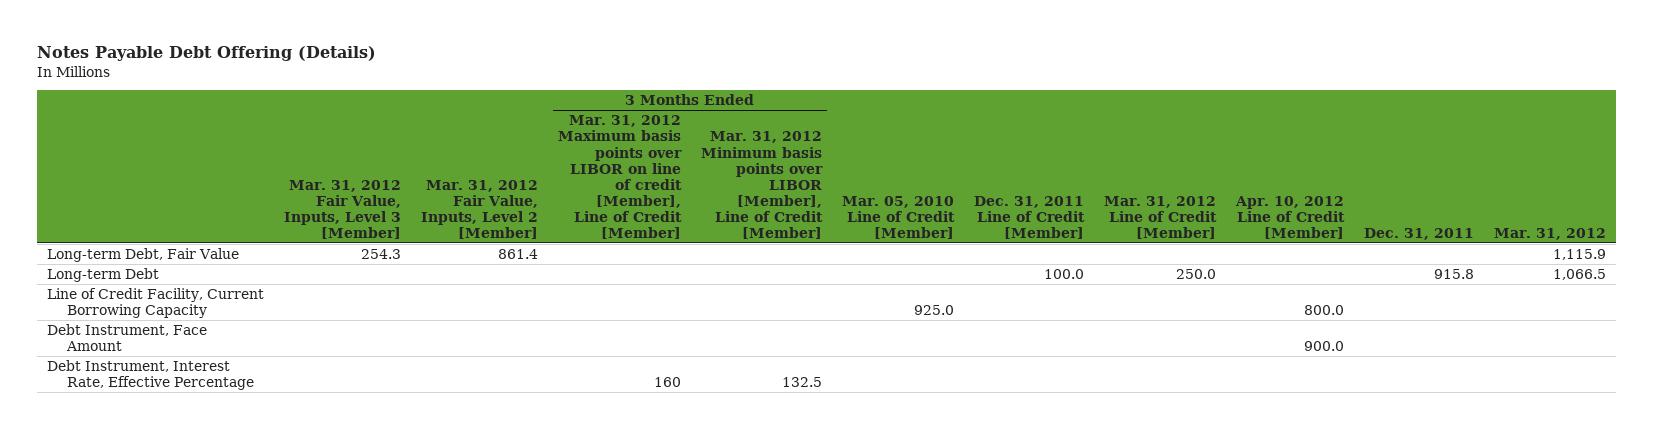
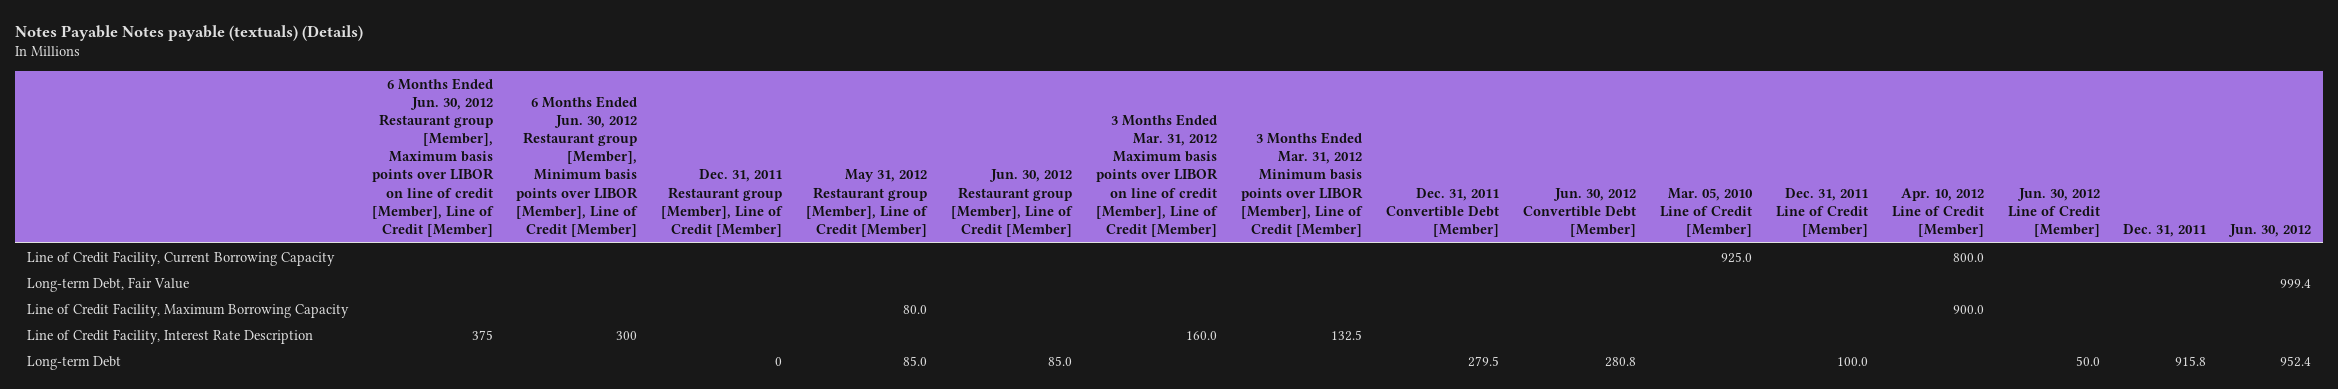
- Notes Payable Debt Offering (Details)
+ Notes Payable Notes payable (textuals) (Details)
- | Mar. 31, 2012 Fair Value, Inputs, Level 3 [Member] | Mar. 31, 2012 Fair Value, Inputs, Level 2 [Member] | 3 Months Ended Mar. 31, 2012 Maximum basis points over LIBOR on line of credit [Member], Line of Credit [Member] | 3 Months Ended Mar. 31, 2012 Minimum basis points over LIBOR [Member], Line of Credit [Member] | Mar. 05, 2010 Line of Credit [Member] | Dec. 31, 2011 Line of Credit [Member] | Mar. 31, 2012 Line of Credit [Member] | Apr. 10, 2012 Line of Credit [Member] | Dec. 31, 2011 | Mar. 31, 2012
+ | 6 Months Ended Jun. 30, 2012 Restaurant group [Member], Maximum basis points over LIBOR on line of credit [Member], Line of Credit [Member] | 6 Months Ended Jun. 30, 2012 Restaurant group [Member], Minimum basis points over LIBOR [Member], Line of Credit [Member] | Dec. 31, 2011 Restaurant group [Member], Line of Credit [Member] | May 31, 2012 Restaurant group [Member], Line of Credit [Member] | Jun. 30, 2012 Restaurant group [Member], Line of Credit [Member] | 3 Months Ended Mar. 31, 2012 Maximum basis points over LIBOR on line of credit [Member], Line of Credit [Member] | 3 Months Ended Mar. 31, 2012 Minimum basis points over LIBOR [Member], Line of Credit [Member] | Dec. 31, 2011 Convertible Debt [Member] | Jun. 30, 2012 Convertible Debt [Member] | Mar. 05, 2010 Line of Credit [Member] | Dec. 31, 2011 Line of Credit [Member] | Apr. 10, 2012 Line of Credit [Member] | Jun. 30, 2012 Line of Credit [Member] | Dec. 31, 2011 | Jun. 30, 2012
moved up: Line of Credit Facility, Current Borrowing Capacity | | | | | | | | | | 925.0 | | 800.0 | | |
+ Line of Credit Facility, Maximum Borrowing Capacity | | | | 80.0 | | | | | | | | 900.0 | | |
+ Line of Credit Facility, Interest Rate Description | 375 | 300 | | | | 160.0 | 132.5 | | | | | | | |
- Debt Instrument, Face Amount | | | | | | | | 900.0 | |
- Debt Instrument, Interest Rate, Effective Percentage | | | 160 | 132.5 | | | | | |

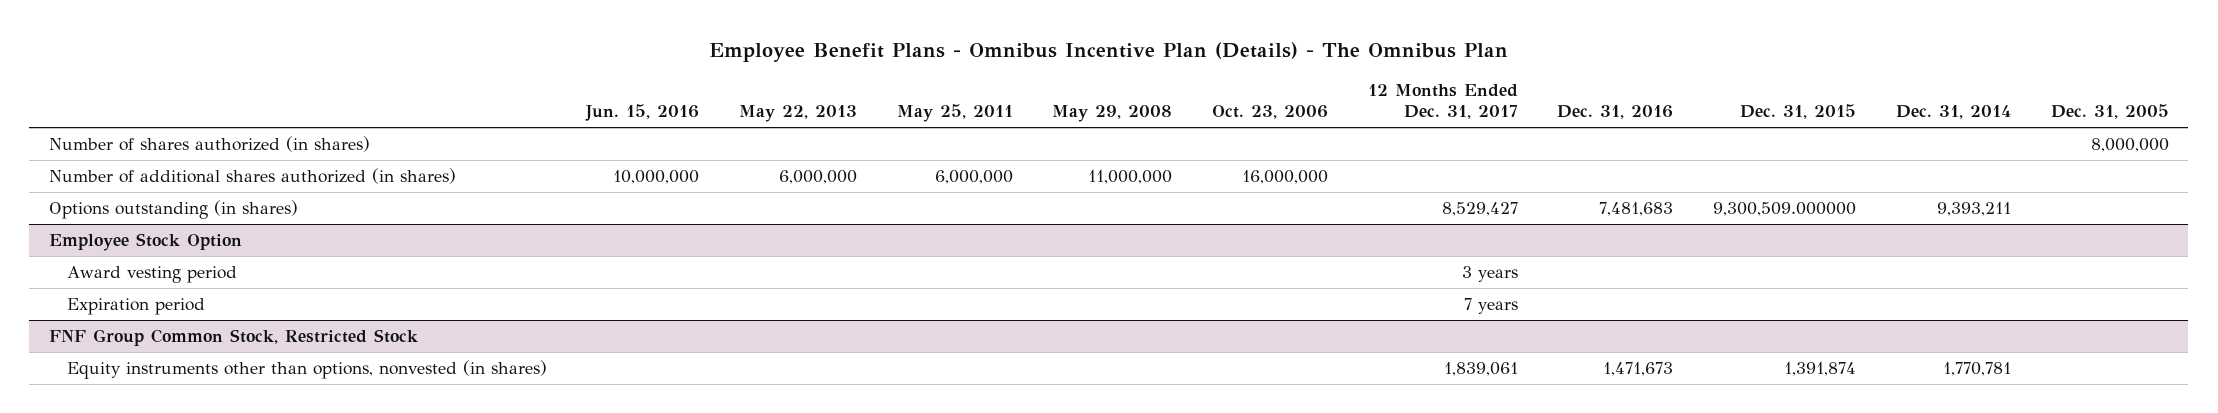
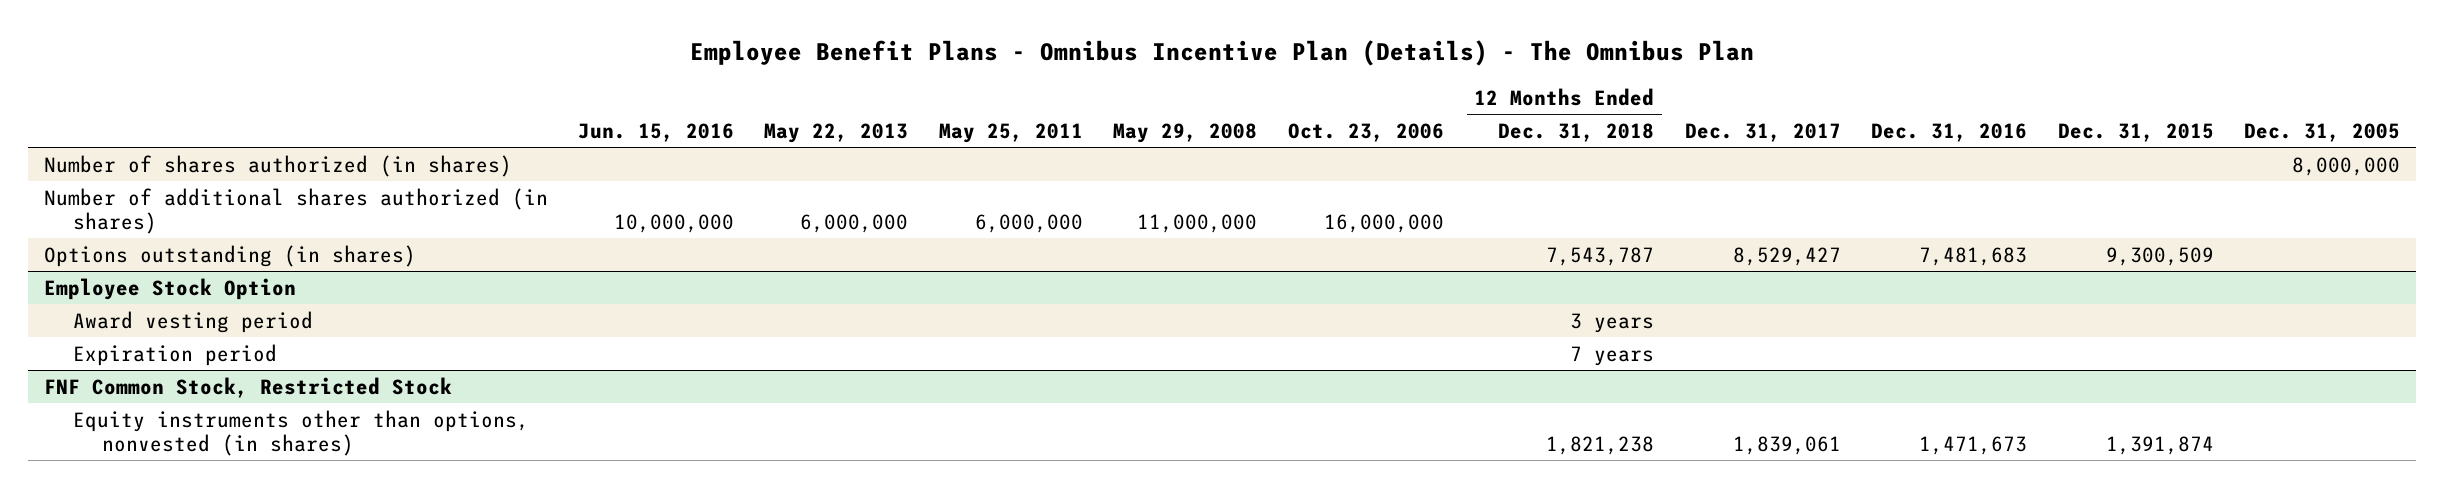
- | Jun. 15, 2016 | May 22, 2013 | May 25, 2011 | May 29, 2008 | Oct. 23, 2006 | 12 Months Ended Dec. 31, 2017 | Dec. 31, 2016 | Dec. 31, 2015 | Dec. 31, 2014 | Dec. 31, 2005
+ | Jun. 15, 2016 | May 22, 2013 | May 25, 2011 | May 29, 2008 | Oct. 23, 2006 | 12 Months Ended Dec. 31, 2018 | Dec. 31, 2017 | Dec. 31, 2016 | Dec. 31, 2015 | Dec. 31, 2005
- Options outstanding (in shares) | | | | | | 8,529,427 | 7,481,683 | 9,300,509.000000 | 9,393,211 |
+ Options outstanding (in shares) | | | | | | 7,543,787 | 8,529,427 | 7,481,683 | 9,300,509 |
- FNF Group Common Stock, Restricted Stock
+ FNF Common Stock, Restricted Stock

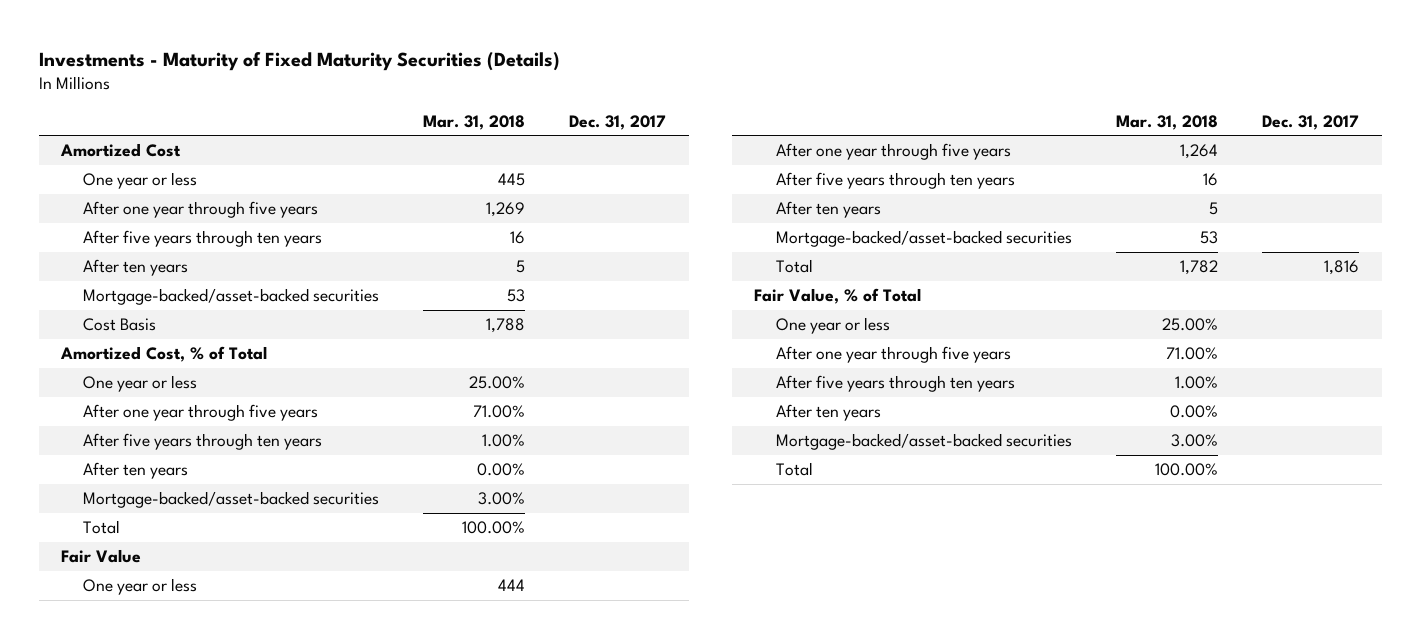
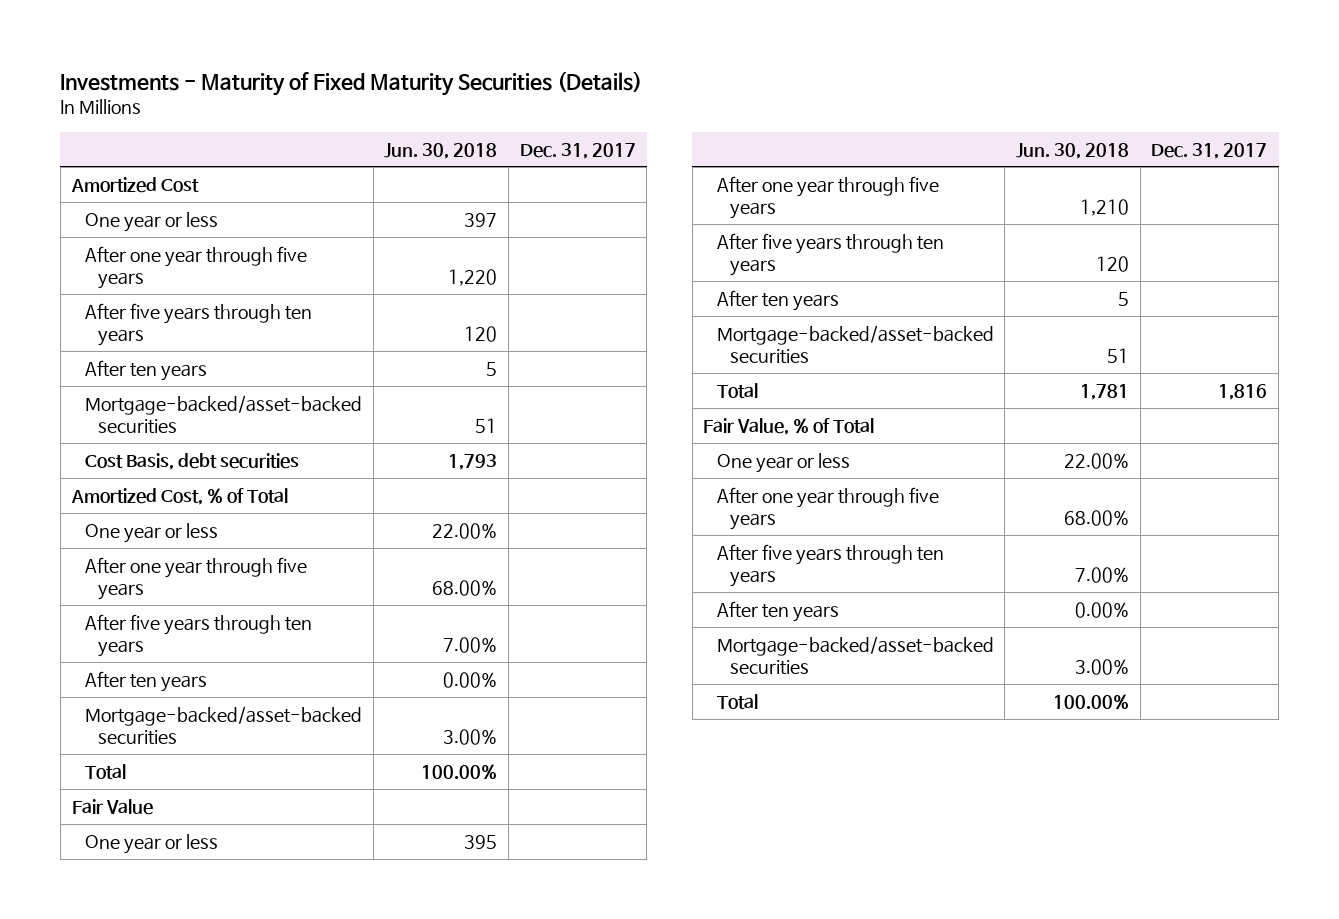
- | Mar. 31, 2018 | Dec. 31, 2017
+ | Jun. 30, 2018 | Dec. 31, 2017
- Cost Basis | 1,788 |
+ Cost Basis, debt securities | 1,793 |

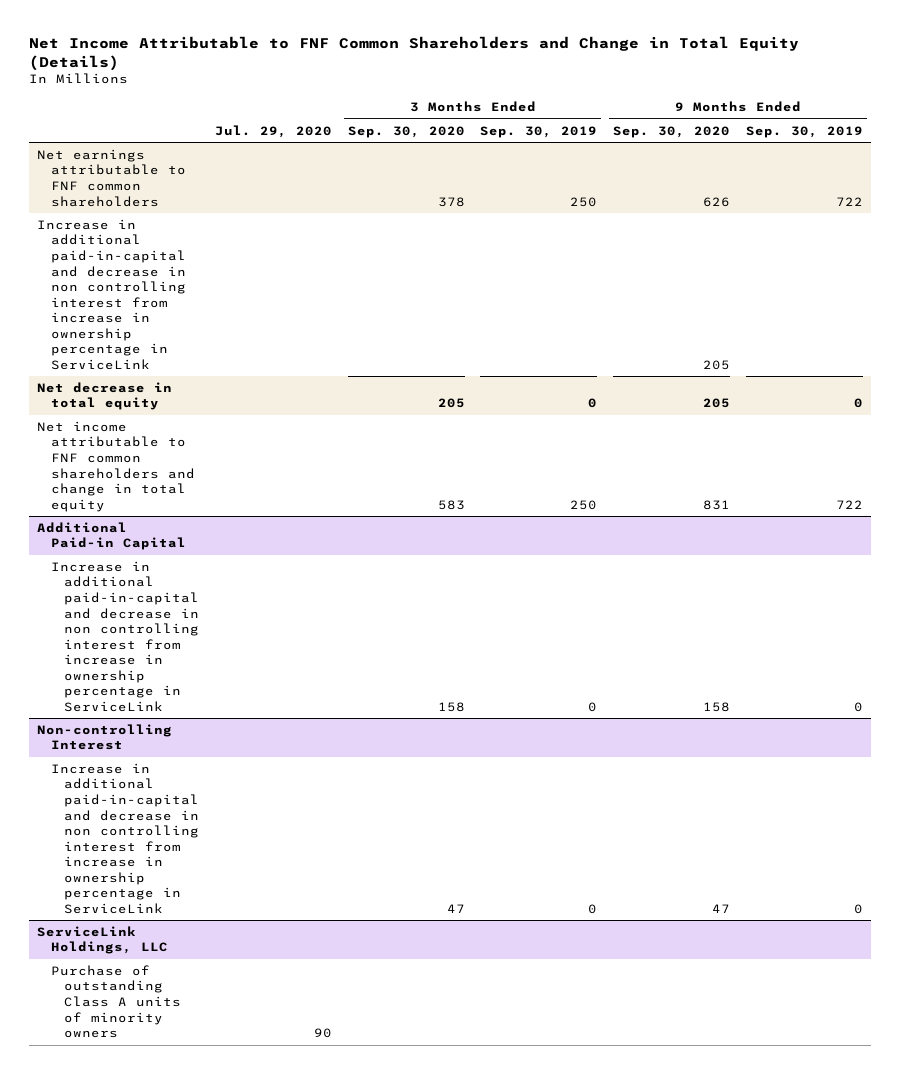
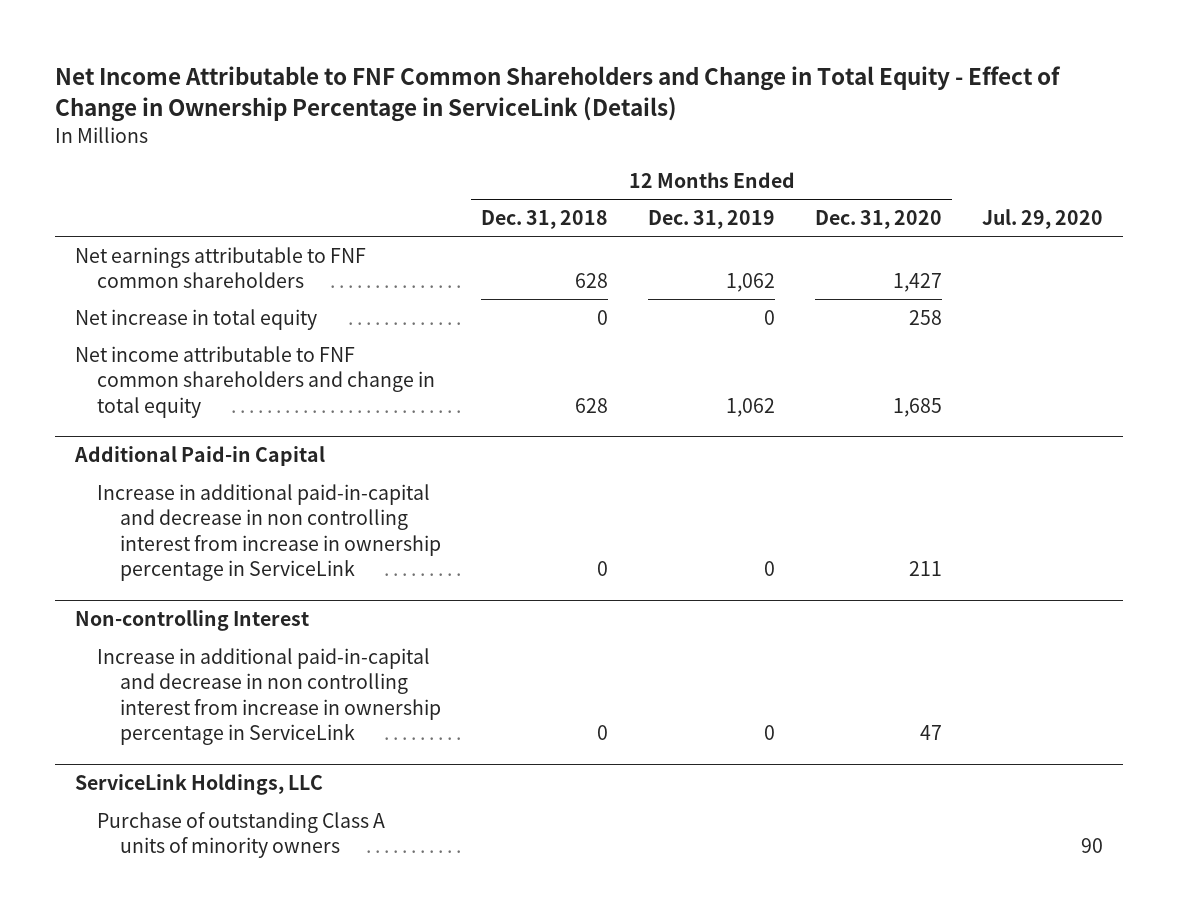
- Net Income Attributable to FNF Common Shareholders and Change in Total Equity (Details)
+ Net Income Attributable to FNF Common Shareholders and Change in Total Equity - Effect of Change in Ownership Percentage in ServiceLink (Details)
- | Jul. 29, 2020 | 3 Months Ended Sep. 30, 2020 | 3 Months Ended Sep. 30, 2019 | 9 Months Ended Sep. 30, 2020 | 9 Months Ended Sep. 30, 2019
+ | 12 Months Ended Dec. 31, 2018 | 12 Months Ended Dec. 31, 2019 | 12 Months Ended Dec. 31, 2020 | Jul. 29, 2020
- Increase in additional paid-in-capital and decrease in non controlling interest from increase in ownership percentage in ServiceLink | | | | 205 |
- Net decrease in total equity | | 205 | 0 | 205 | 0
+ Net increase in total equity | 0 | 0 | 258 |

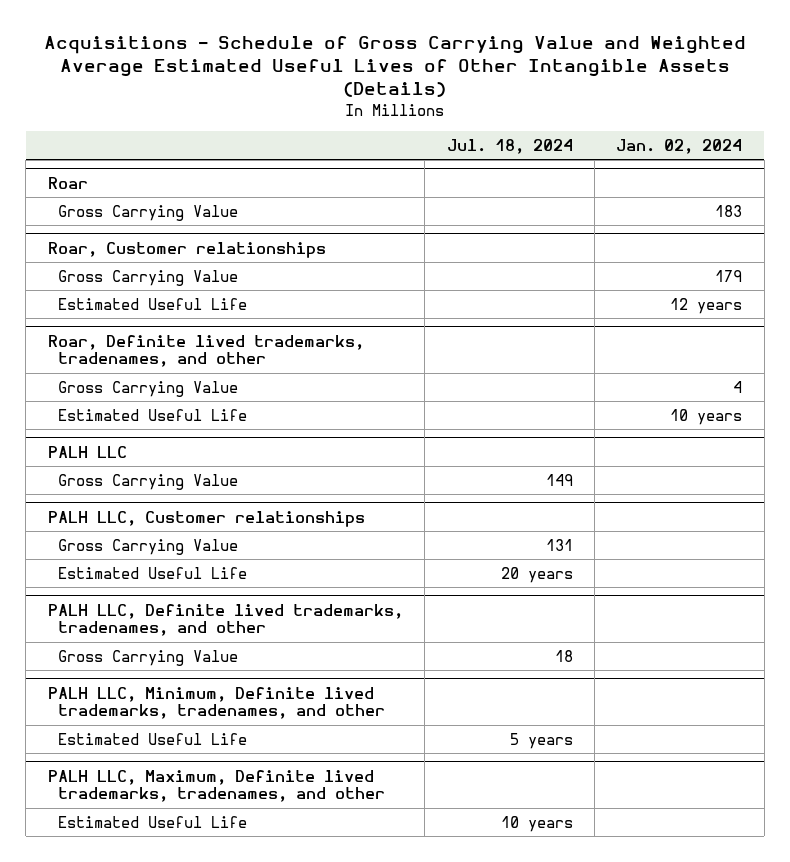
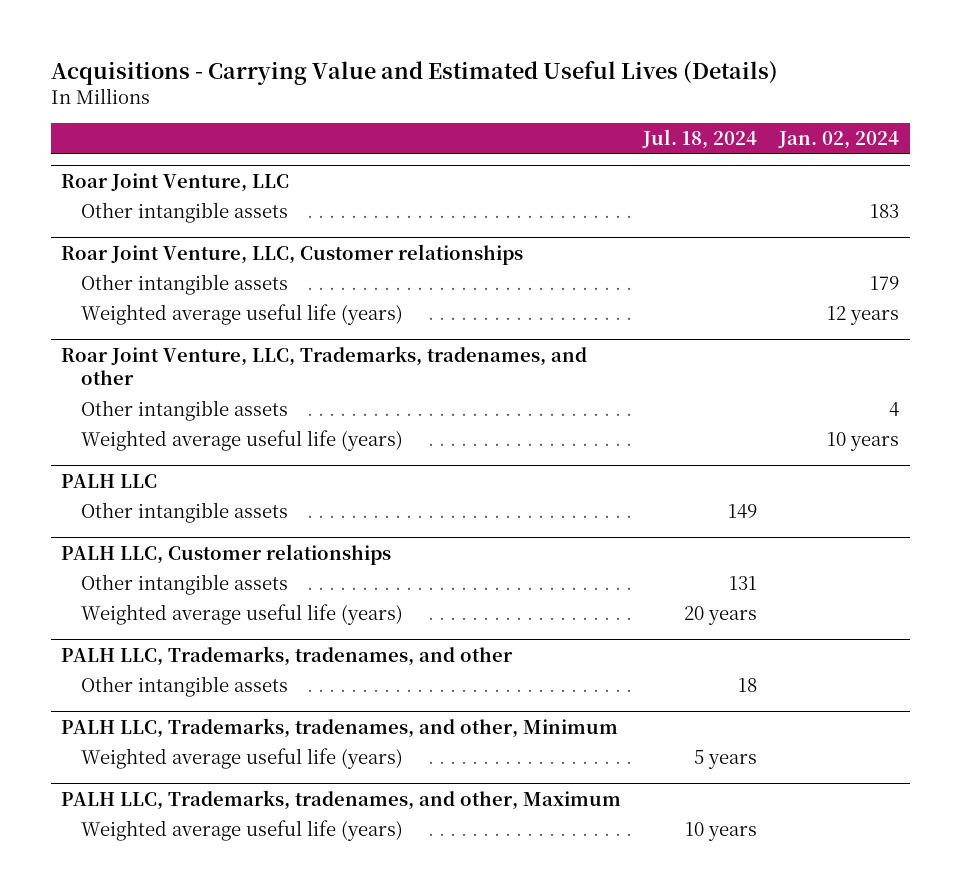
- Acquisitions - Schedule of Gross Carrying Value and Weighted Average Estimated Useful Lives of Other Intangible Assets (Details)
+ Acquisitions - Carrying Value and Estimated Useful Lives (Details)
- Roar
- Gross Carrying Value | | 183
- Roar, Customer relationships
- Gross Carrying Value | | 179
- Estimated Useful Life | | 12 years
- Roar, Definite lived trademarks, tradenames, and other
- Gross Carrying Value | | 4
- Estimated Useful Life | | 10 years
+ Roar Joint Venture, LLC
+ Other intangible assets | | 183
+ Roar Joint Venture, LLC, Customer relationships
+ Other intangible assets | | 179
+ Weighted average useful life (years) | | 12 years
+ Roar Joint Venture, LLC, Trademarks, tradenames, and other
+ Other intangible assets | | 4
+ Weighted average useful life (years) | | 10 years
@ PALH LLC
- Gross Carrying Value | 149 |
+ Other intangible assets | 149 |
@ PALH LLC, Customer relationships
- Gross Carrying Value | 131 |
- Estimated Useful Life | 20 years |
- PALH LLC, Definite lived trademarks, tradenames, and other
- Gross Carrying Value | 18 |
- PALH LLC, Minimum, Definite lived trademarks, tradenames, and other
- Estimated Useful Life | 5 years |
- PALH LLC, Maximum, Definite lived trademarks, tradenames, and other
- Estimated Useful Life | 10 years |
@ PALH LLC, Customer relationships
+ Other intangible assets | 131 |
+ Weighted average useful life (years) | 20 years |
+ PALH LLC, Trademarks, tradenames, and other
+ Other intangible assets | 18 |
+ PALH LLC, Trademarks, tradenames, and other, Minimum
+ Weighted average useful life (years) | 5 years |
+ PALH LLC, Trademarks, tradenames, and other, Maximum
+ Weighted average useful life (years) | 10 years |

